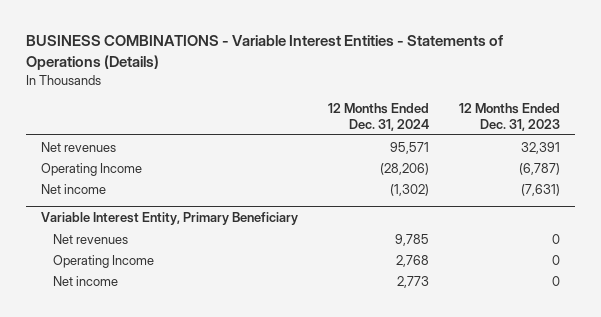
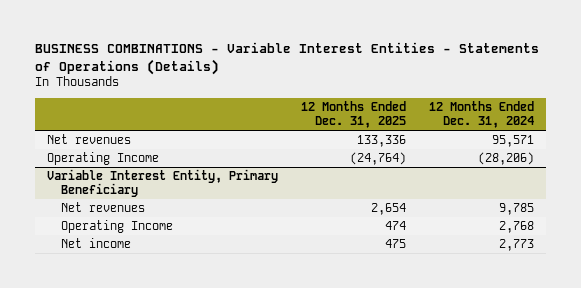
- | 12 Months Ended Dec. 31, 2024 | 12 Months Ended Dec. 31, 2023
+ | 12 Months Ended Dec. 31, 2025 | 12 Months Ended Dec. 31, 2024
- Net income | (1,302) | (7,631)

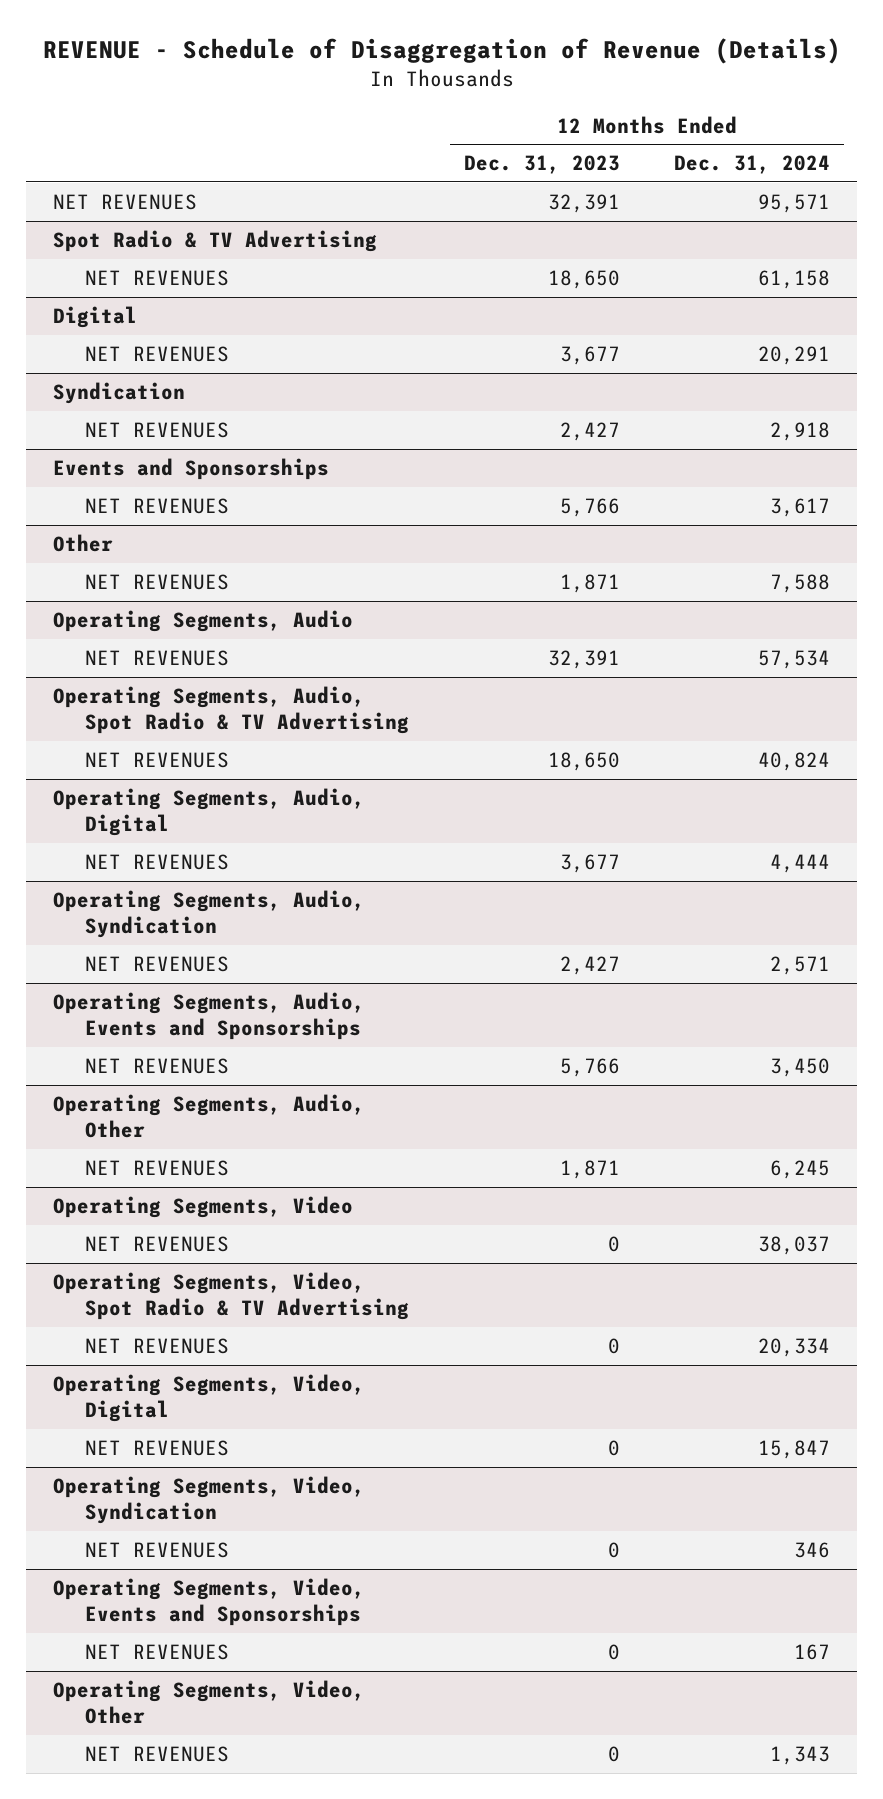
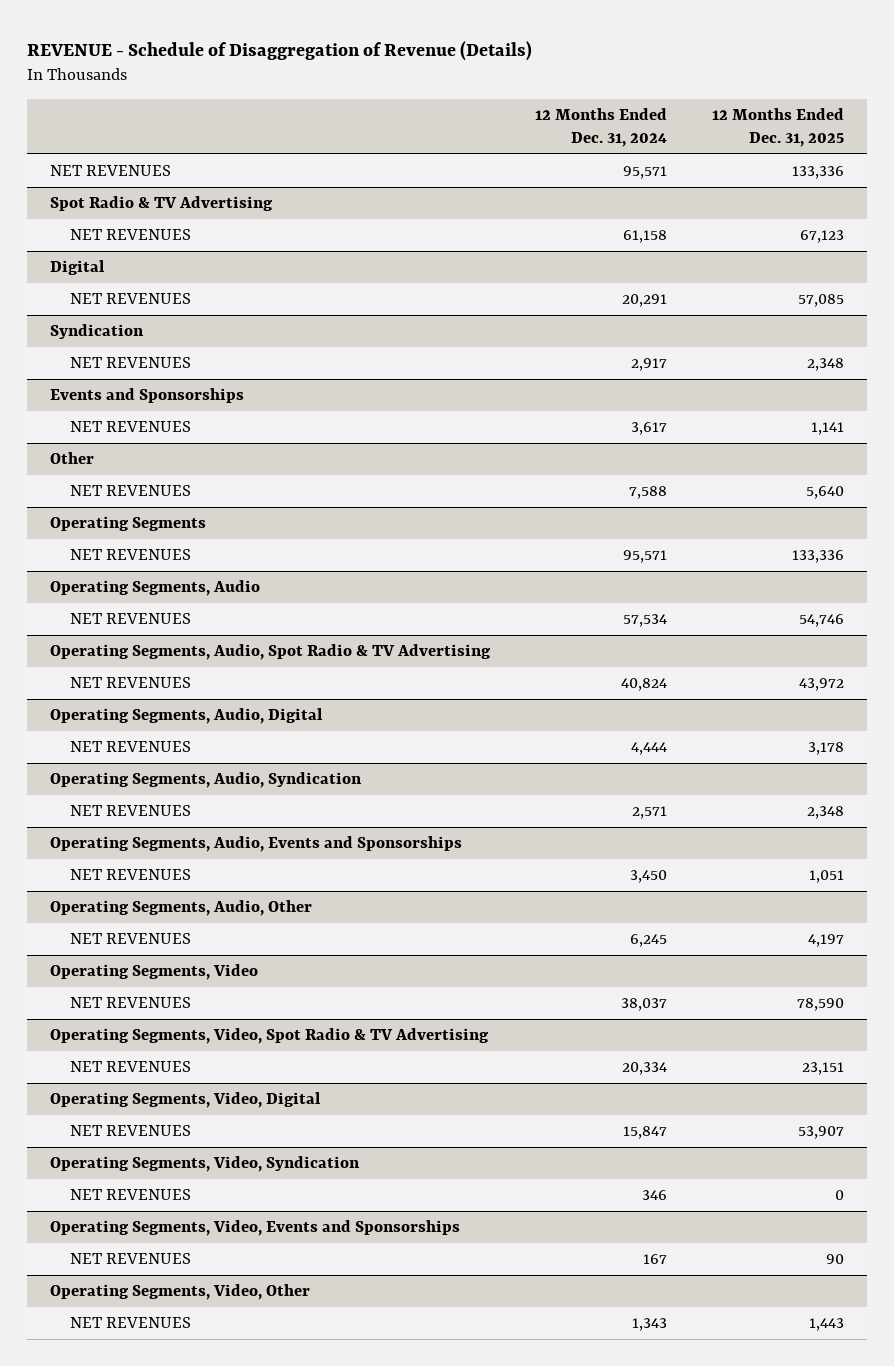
- | 12 Months Ended Dec. 31, 2023 | 12 Months Ended Dec. 31, 2024
+ | 12 Months Ended Dec. 31, 2024 | 12 Months Ended Dec. 31, 2025
@ Syndication
- NET REVENUES | 2,427 | 2,918
+ NET REVENUES | 2,917 | 2,348
+ Operating Segments
+ NET REVENUES | 95,571 | 133,336

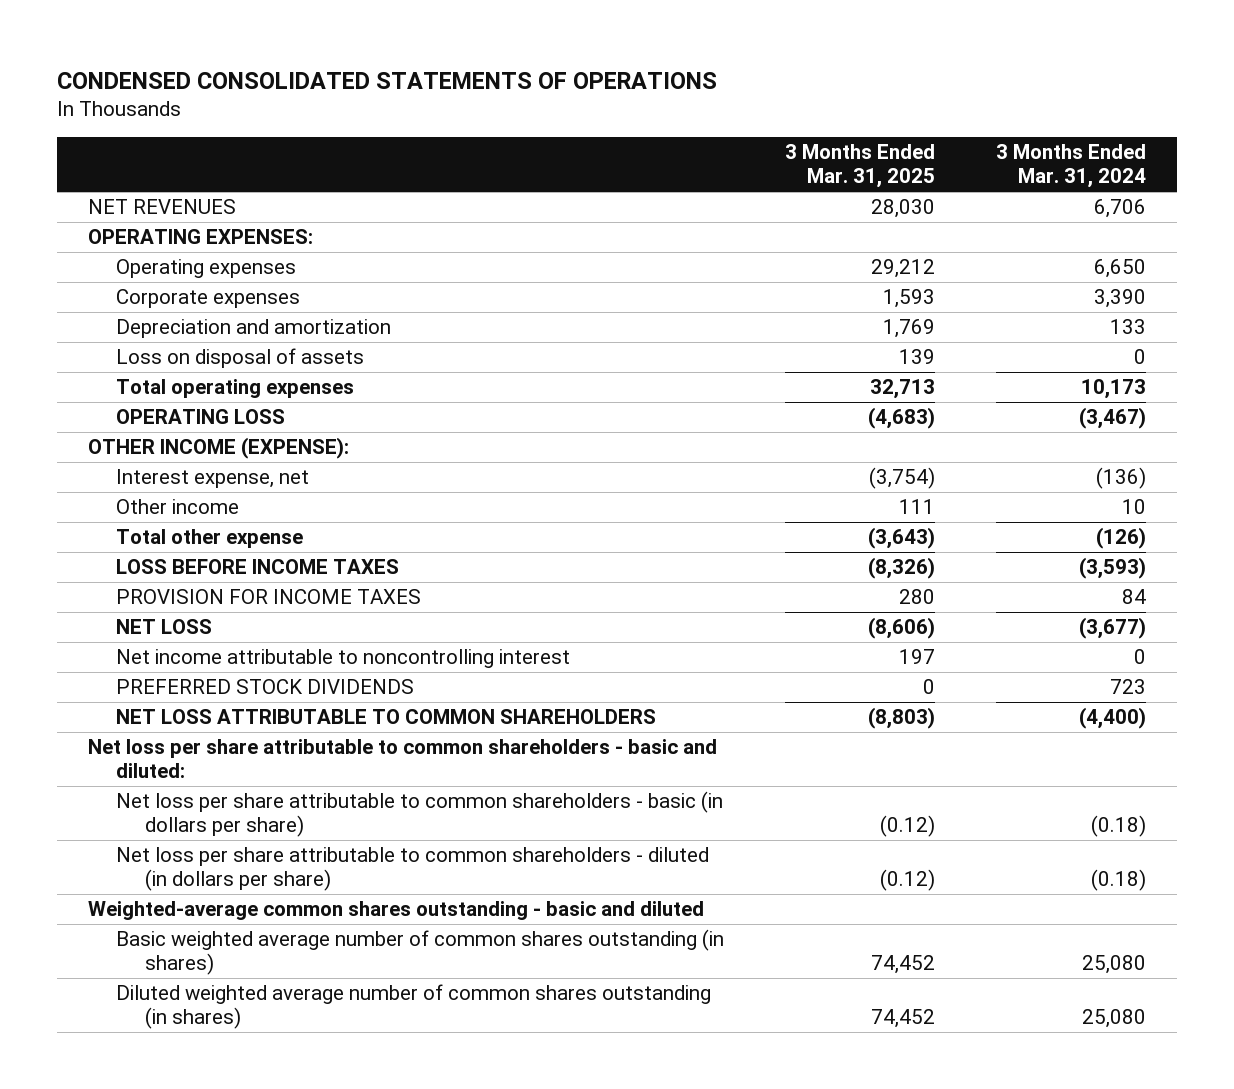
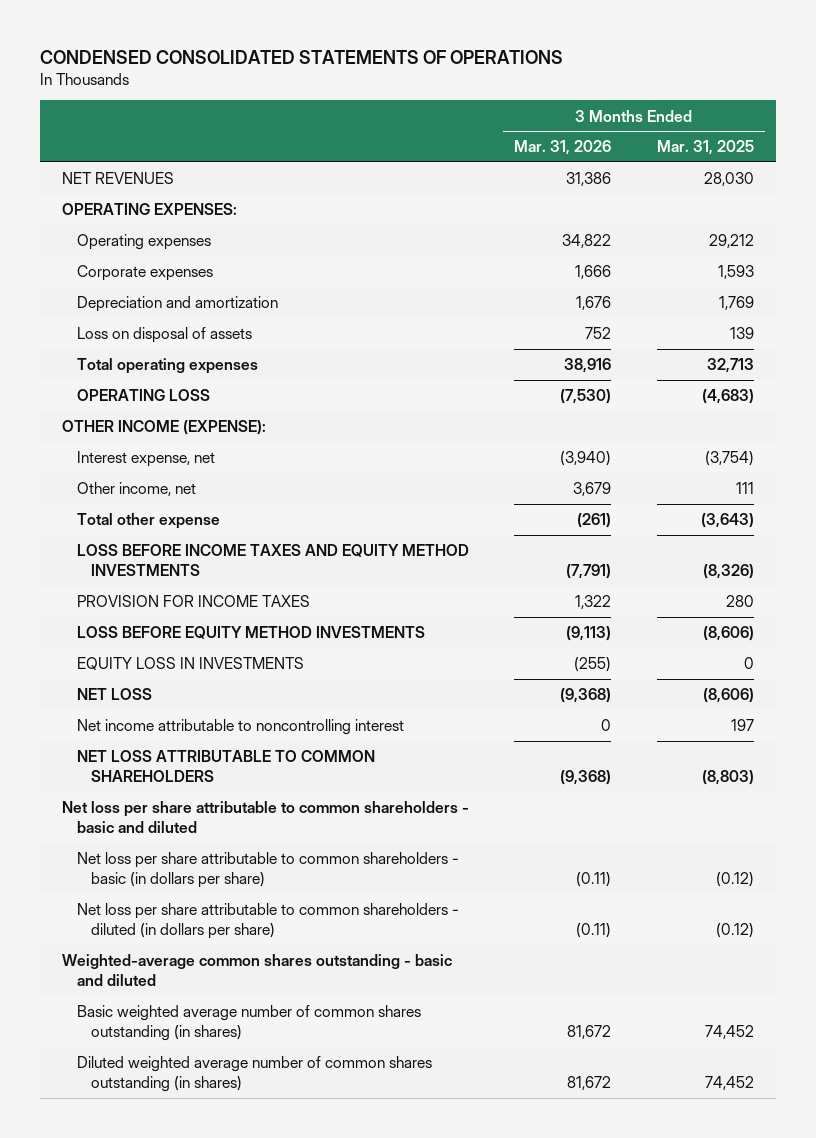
- | 3 Months Ended Mar. 31, 2025 | 3 Months Ended Mar. 31, 2024
+ | 3 Months Ended Mar. 31, 2026 | 3 Months Ended Mar. 31, 2025
- Other income | 111 | 10
+ Other income, net | 3,679 | 111
- LOSS BEFORE INCOME TAXES | (8,326) | (3,593)
+ LOSS BEFORE INCOME TAXES AND EQUITY METHOD INVESTMENTS | (7,791) | (8,326)
+ LOSS BEFORE EQUITY METHOD INVESTMENTS | (9,113) | (8,606)
+ EQUITY LOSS IN INVESTMENTS | (255) | 0
- PREFERRED STOCK DIVIDENDS | 0 | 723
- Net loss per share attributable to common shareholders - basic and diluted:
+ Net loss per share attributable to common shareholders - basic and diluted

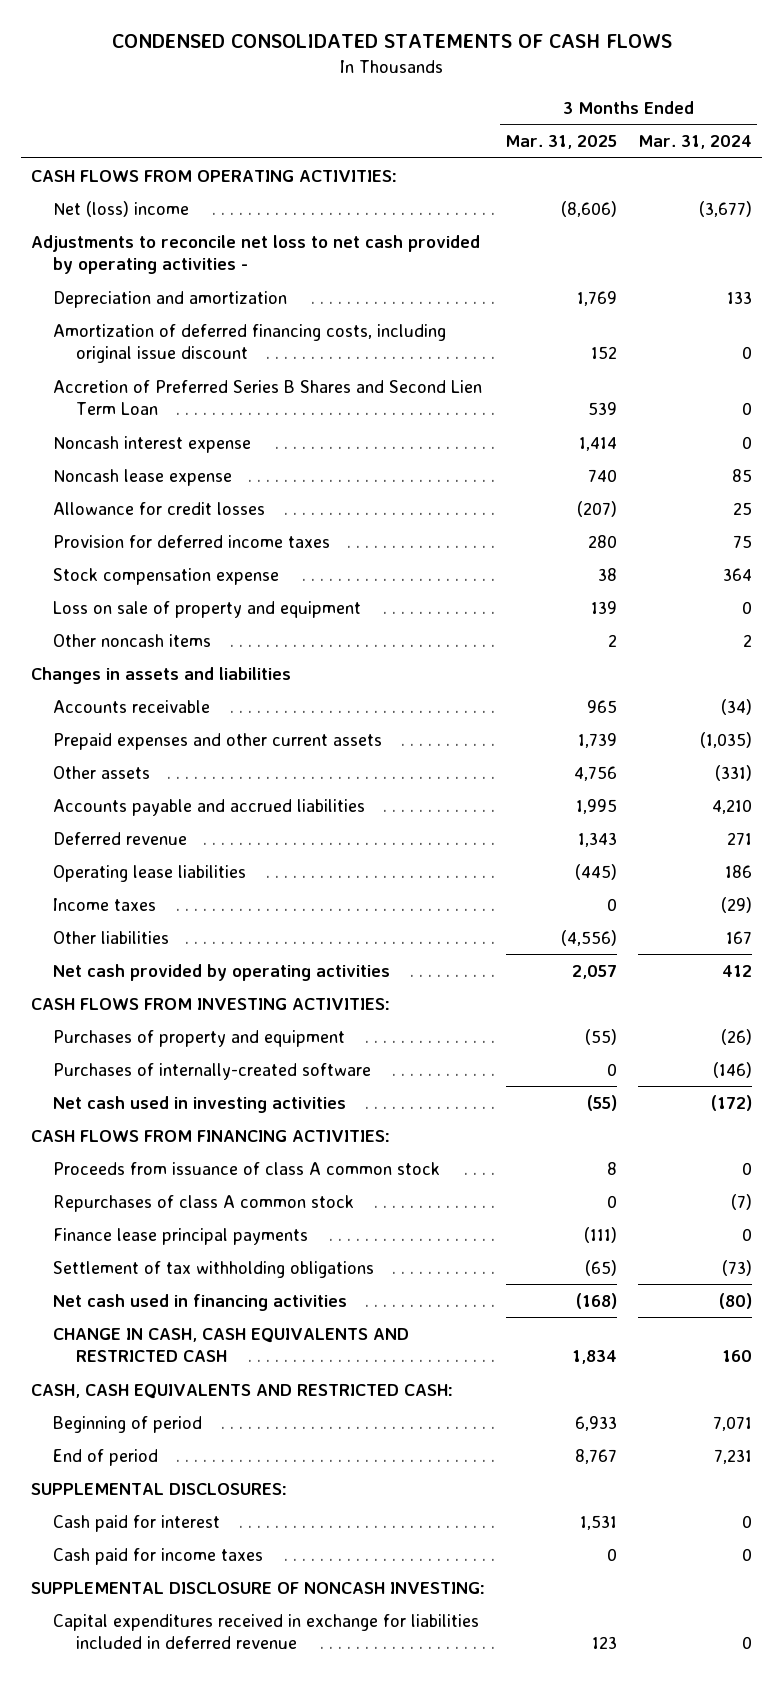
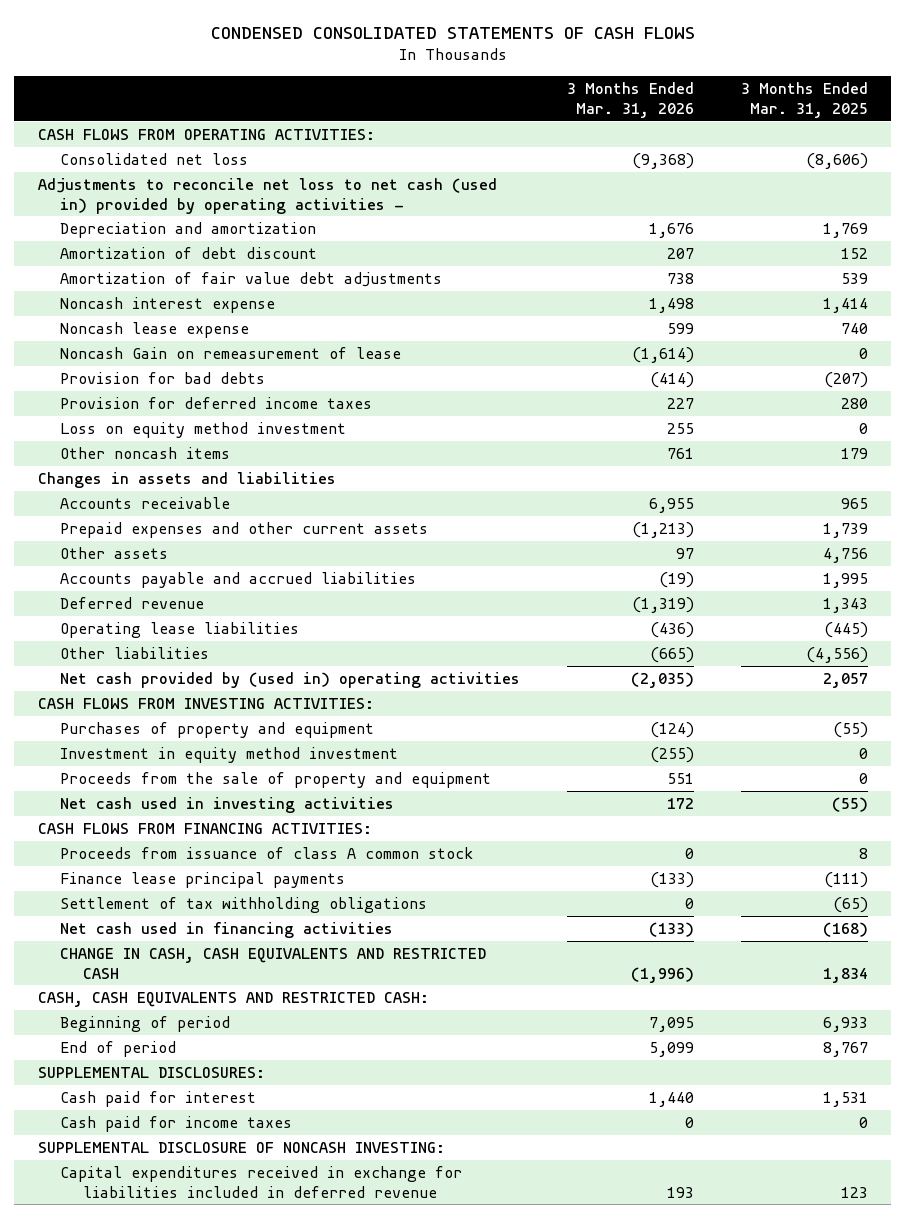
- | 3 Months Ended Mar. 31, 2025 | 3 Months Ended Mar. 31, 2024
+ | 3 Months Ended Mar. 31, 2026 | 3 Months Ended Mar. 31, 2025
- Net (loss) income | (8,606) | (3,677)
- Adjustments to reconcile net loss to net cash provided by operating activities -
+ Consolidated net loss | (9,368) | (8,606)
+ Adjustments to reconcile net loss to net cash (used in) provided by operating activities -
- Amortization of deferred financing costs, including original issue discount | 152 | 0
- Accretion of Preferred Series B Shares and Second Lien Term Loan | 539 | 0
+ Amortization of debt discount | 207 | 152
+ Amortization of fair value debt adjustments | 738 | 539
- Allowance for credit losses | (207) | 25
+ Noncash Gain on remeasurement of lease | (1,614) | 0
+ Provision for bad debts | (414) | (207)
- Stock compensation expense | 38 | 364
- Loss on sale of property and equipment | 139 | 0
- Other noncash items | 2 | 2
+ Loss on equity method investment | 255 | 0
+ Other noncash items | 761 | 179
- Income taxes | 0 | (29)
- Net cash provided by operating activities | 2,057 | 412
+ Net cash provided by (used in) operating activities | (2,035) | 2,057
- Purchases of internally-created software | 0 | (146)
+ Investment in equity method investment | (255) | 0
+ Proceeds from the sale of property and equipment | 551 | 0
- Repurchases of class A common stock | 0 | (7)

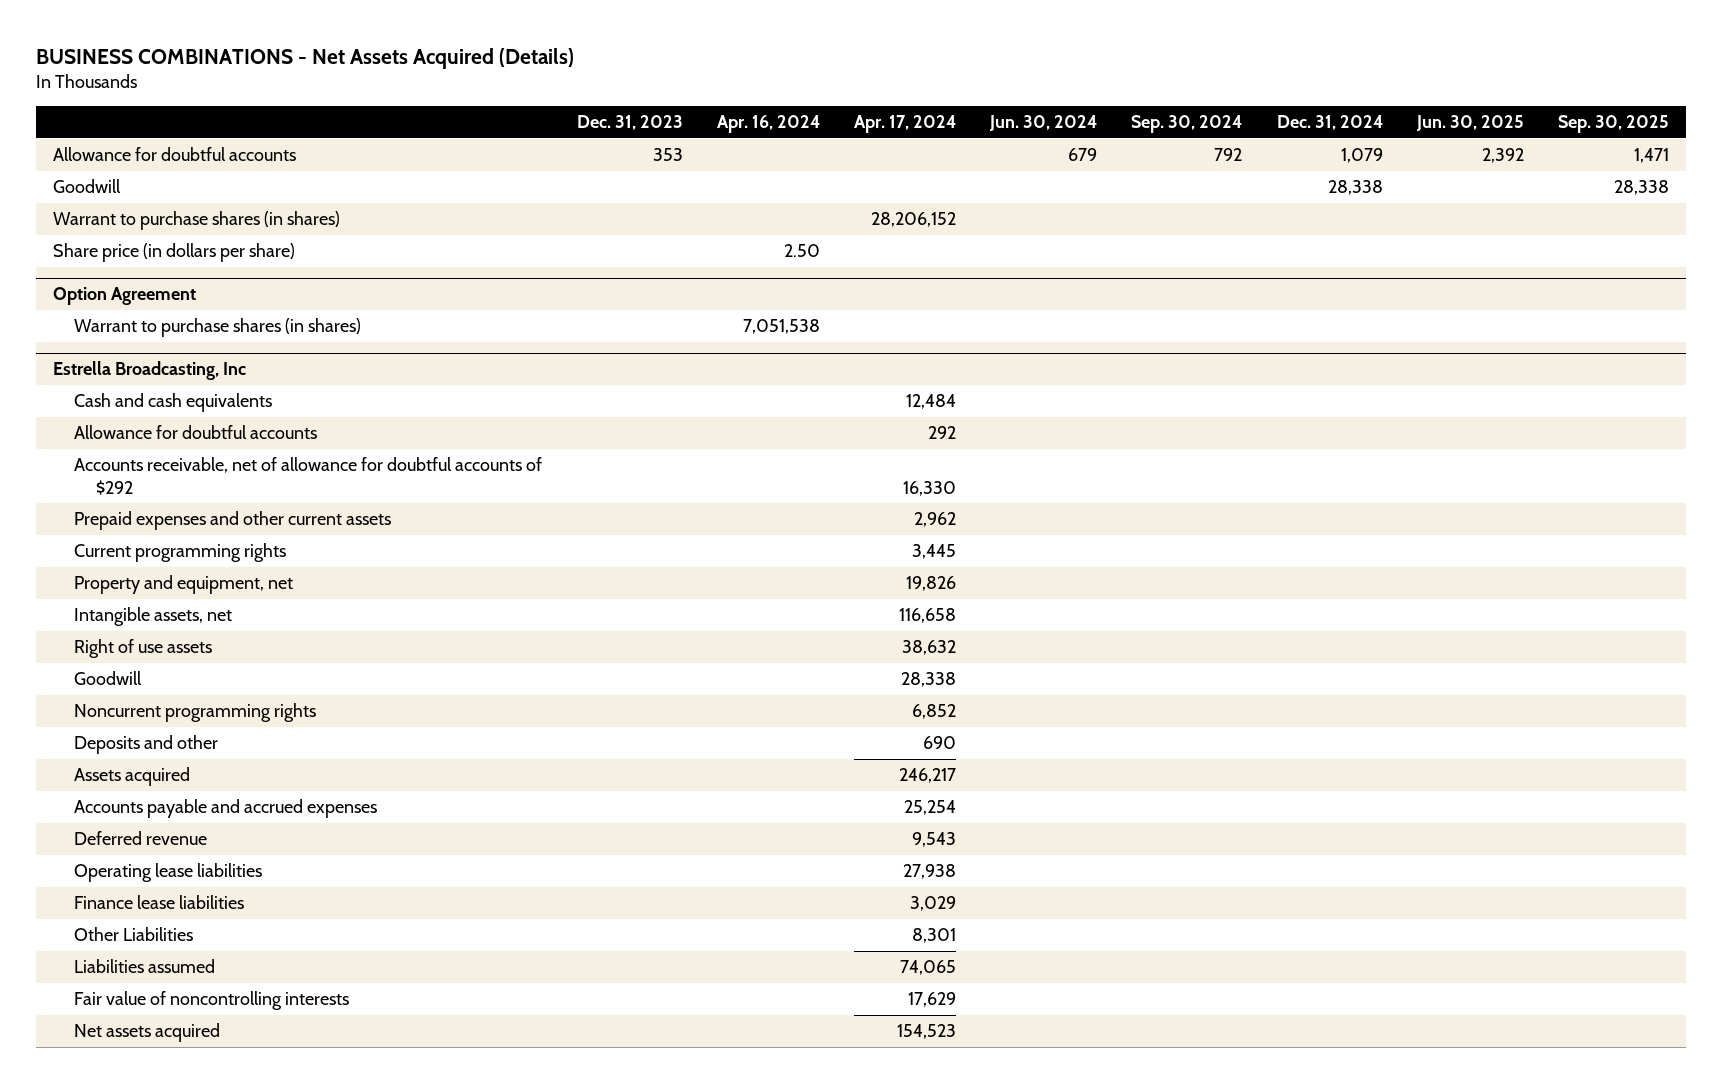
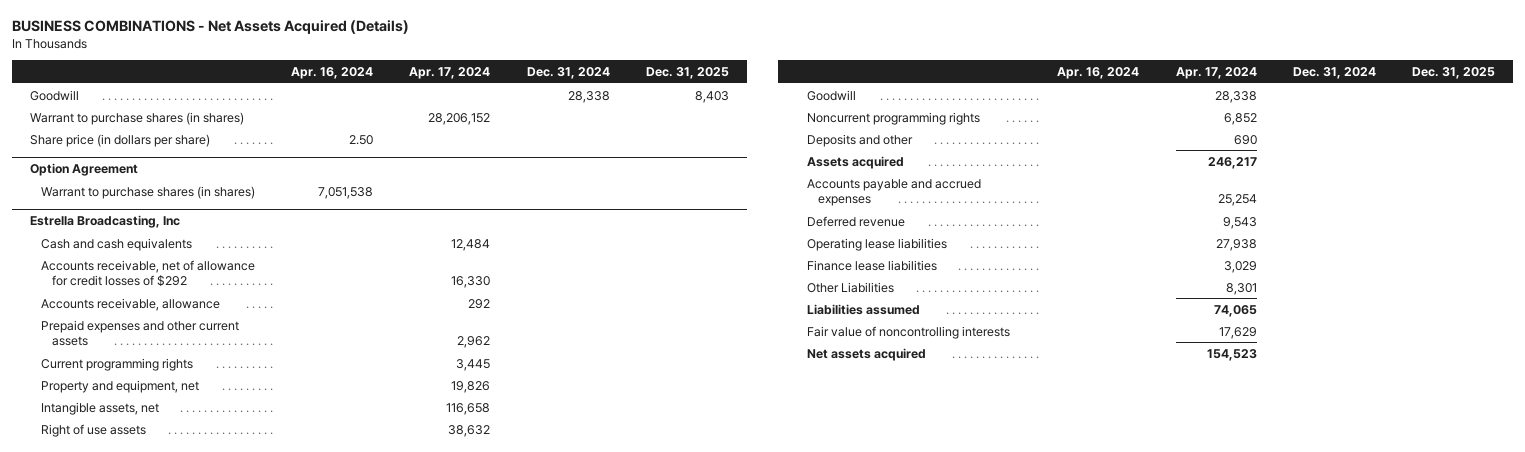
- | Dec. 31, 2023 | Apr. 16, 2024 | Apr. 17, 2024 | Jun. 30, 2024 | Sep. 30, 2024 | Dec. 31, 2024 | Jun. 30, 2025 | Sep. 30, 2025
+ | Apr. 16, 2024 | Apr. 17, 2024 | Dec. 31, 2024 | Dec. 31, 2025
- Allowance for doubtful accounts | 353 | | | 679 | 792 | 1,079 | 2,392 | 1,471
@ Estrella Broadcasting, Inc
- Allowance for doubtful accounts | | | 292 | | | | |
- Accounts receivable, net of allowance for doubtful accounts of $292 | | | 16,330 | | | | |
+ Accounts receivable, net of allowance for credit losses of $292 | | 16,330 | |
+ Accounts receivable, allowance | | 292 | |

